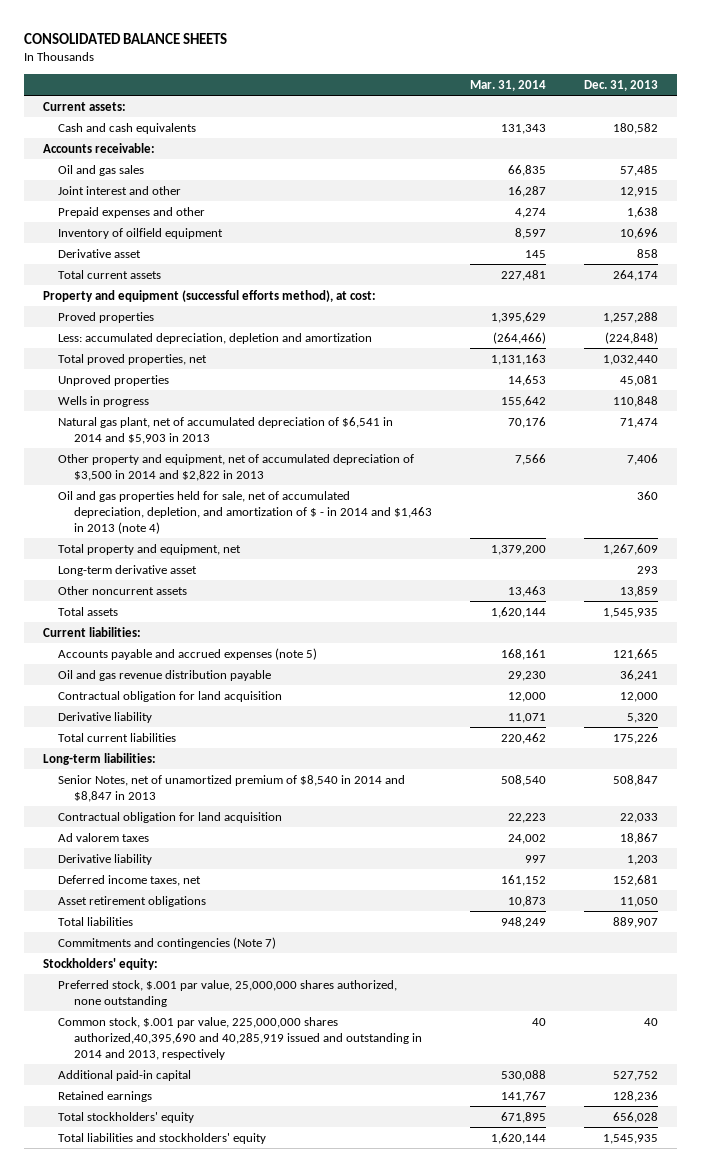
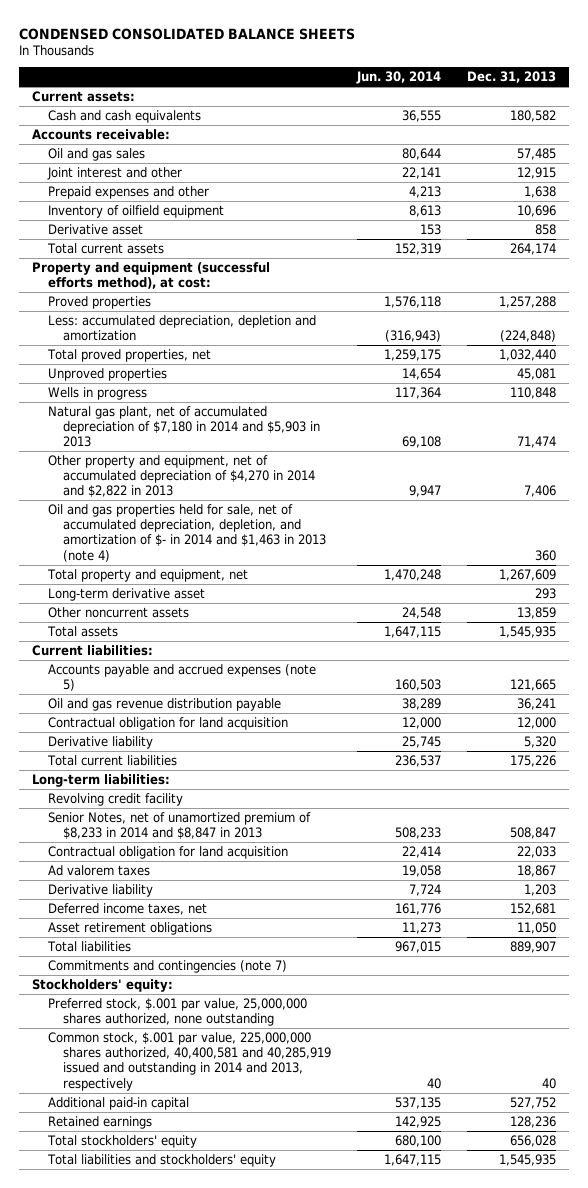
- CONSOLIDATED BALANCE SHEETS
+ CONDENSED CONSOLIDATED BALANCE SHEETS
- | Mar. 31, 2014 | Dec. 31, 2013
+ | Jun. 30, 2014 | Dec. 31, 2013
- Natural gas plant, net of accumulated depreciation of $6,541 in 2014 and $5,903 in 2013 | 70,176 | 71,474
- Other property and equipment, net of accumulated depreciation of $3,500 in 2014 and $2,822 in 2013 | 7,566 | 7,406
- Oil and gas properties held for sale, net of accumulated depreciation, depletion, and amortization of $ - in 2014 and $1,463 in 2013 (note 4) | | 360
+ Natural gas plant, net of accumulated depreciation of $7,180 in 2014 and $5,903 in 2013 | 69,108 | 71,474
+ Other property and equipment, net of accumulated depreciation of $4,270 in 2014 and $2,822 in 2013 | 9,947 | 7,406
+ Oil and gas properties held for sale, net of accumulated depreciation, depletion, and amortization of $- in 2014 and $1,463 in 2013 (note 4) | | 360
- Senior Notes, net of unamortized premium of $8,540 in 2014 and $8,847 in 2013 | 508,540 | 508,847
+ Revolving credit facility
+ Senior Notes, net of unamortized premium of $8,233 in 2014 and $8,847 in 2013 | 508,233 | 508,847
- Commitments and contingencies (Note 7)
+ Commitments and contingencies (note 7)
- Common stock, $.001 par value, 225,000,000 shares authorized,40,395,690 and 40,285,919 issued and outstanding in 2014 and 2013, respectively | 40 | 40
+ Common stock, $.001 par value, 225,000,000 shares authorized, 40,400,581 and 40,285,919 issued and outstanding in 2014 and 2013, respectively | 40 | 40

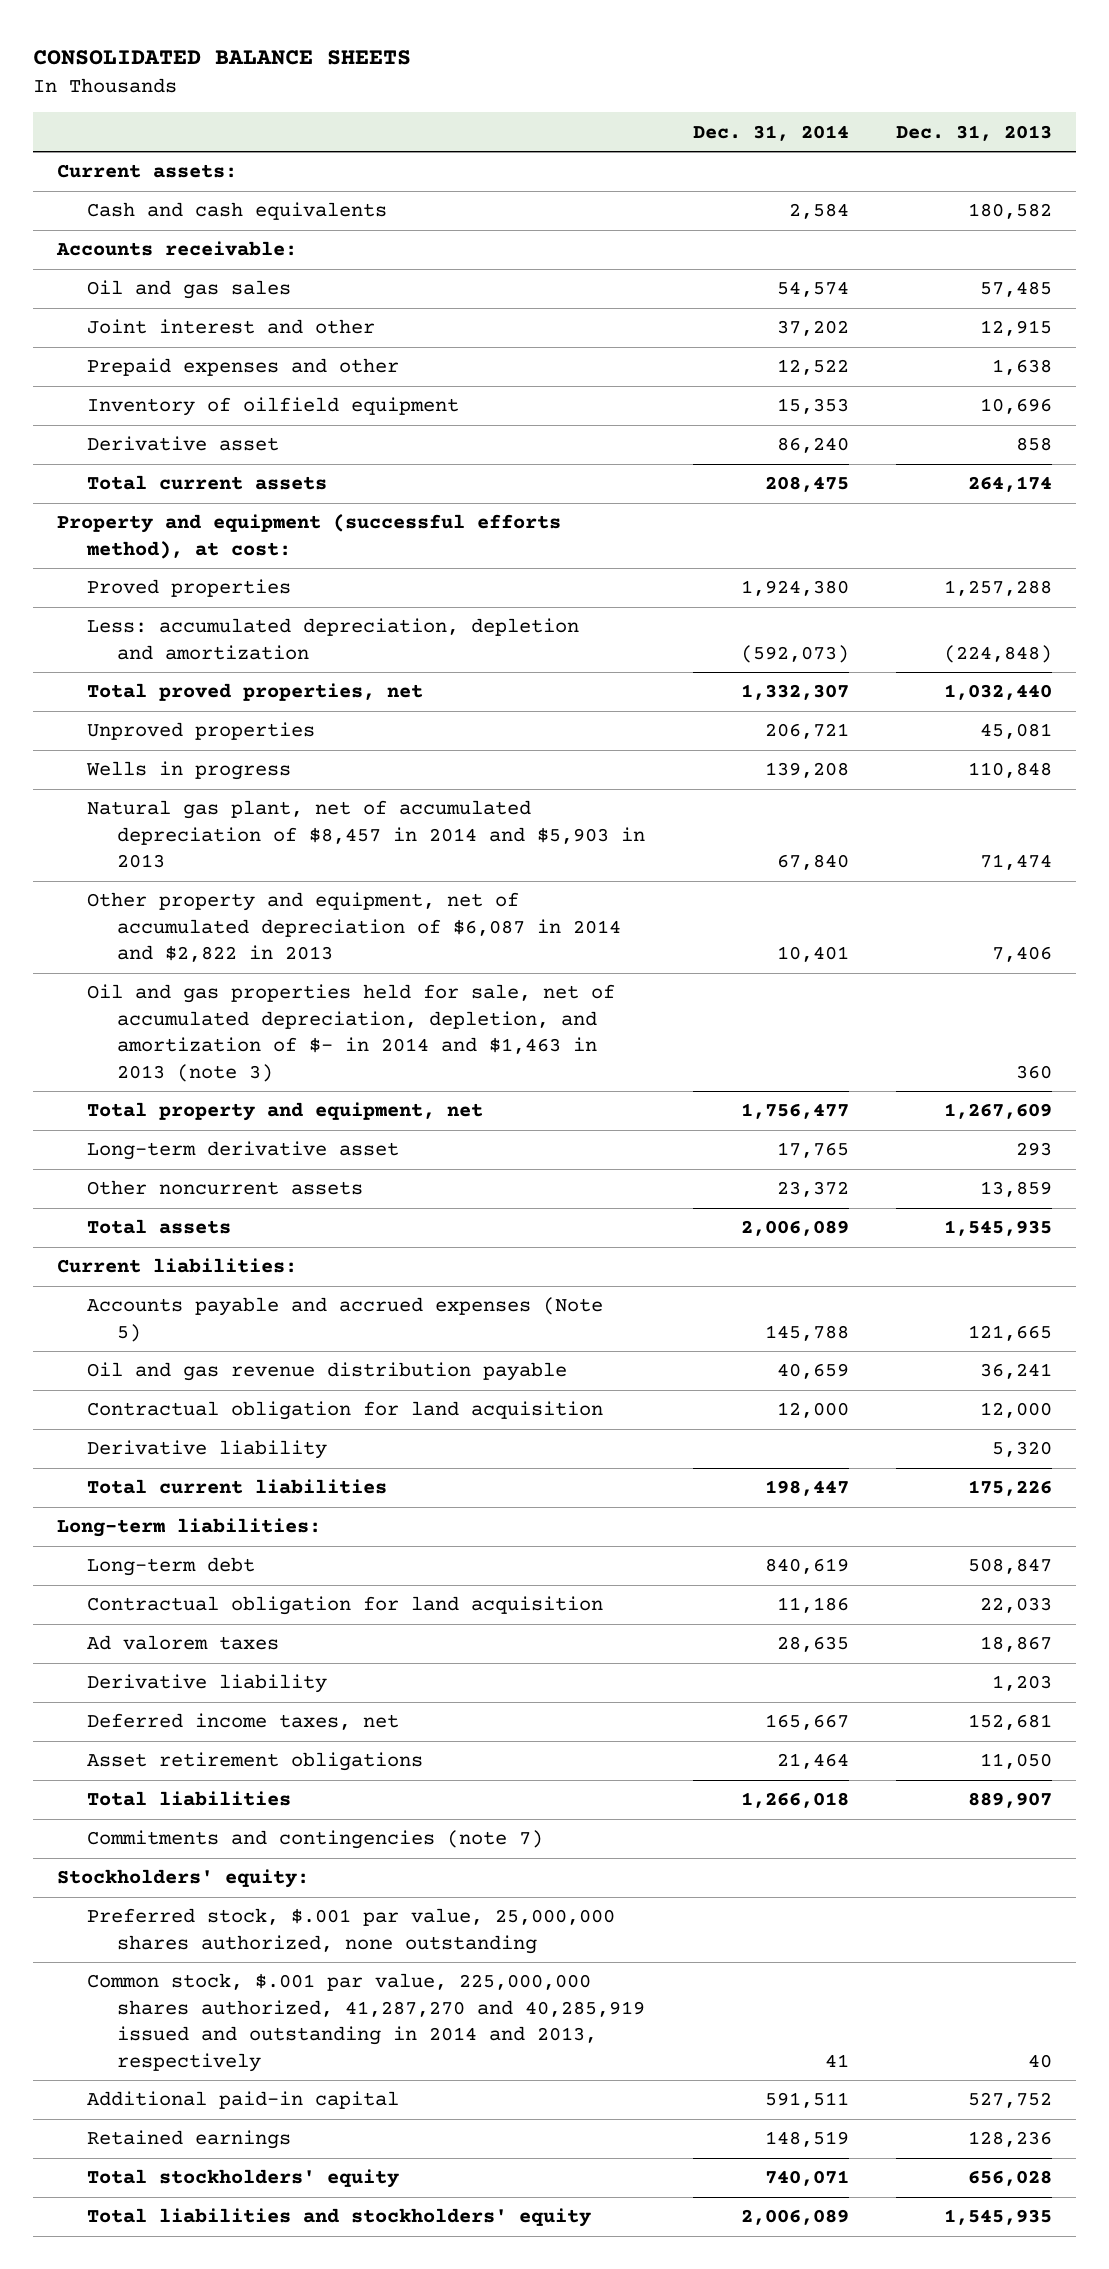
- CONDENSED CONSOLIDATED BALANCE SHEETS
+ CONSOLIDATED BALANCE SHEETS
- | Jun. 30, 2014 | Dec. 31, 2013
+ | Dec. 31, 2014 | Dec. 31, 2013
- Natural gas plant, net of accumulated depreciation of $7,180 in 2014 and $5,903 in 2013 | 69,108 | 71,474
- Other property and equipment, net of accumulated depreciation of $4,270 in 2014 and $2,822 in 2013 | 9,947 | 7,406
- Oil and gas properties held for sale, net of accumulated depreciation, depletion, and amortization of $- in 2014 and $1,463 in 2013 (note 4) | | 360
+ Natural gas plant, net of accumulated depreciation of $8,457 in 2014 and $5,903 in 2013 | 67,840 | 71,474
+ Other property and equipment, net of accumulated depreciation of $6,087 in 2014 and $2,822 in 2013 | 10,401 | 7,406
+ Oil and gas properties held for sale, net of accumulated depreciation, depletion, and amortization of $- in 2014 and $1,463 in 2013 (note 3) | | 360
- Accounts payable and accrued expenses (note 5) | 160,503 | 121,665
+ Accounts payable and accrued expenses (Note 5) | 145,788 | 121,665
- Revolving credit facility
- Senior Notes, net of unamortized premium of $8,233 in 2014 and $8,847 in 2013 | 508,233 | 508,847
+ Long-term debt | 840,619 | 508,847
- Common stock, $.001 par value, 225,000,000 shares authorized, 40,400,581 and 40,285,919 issued and outstanding in 2014 and 2013, respectively | 40 | 40
+ Common stock, $.001 par value, 225,000,000 shares authorized, 41,287,270 and 40,285,919 issued and outstanding in 2014 and 2013, respectively | 41 | 40

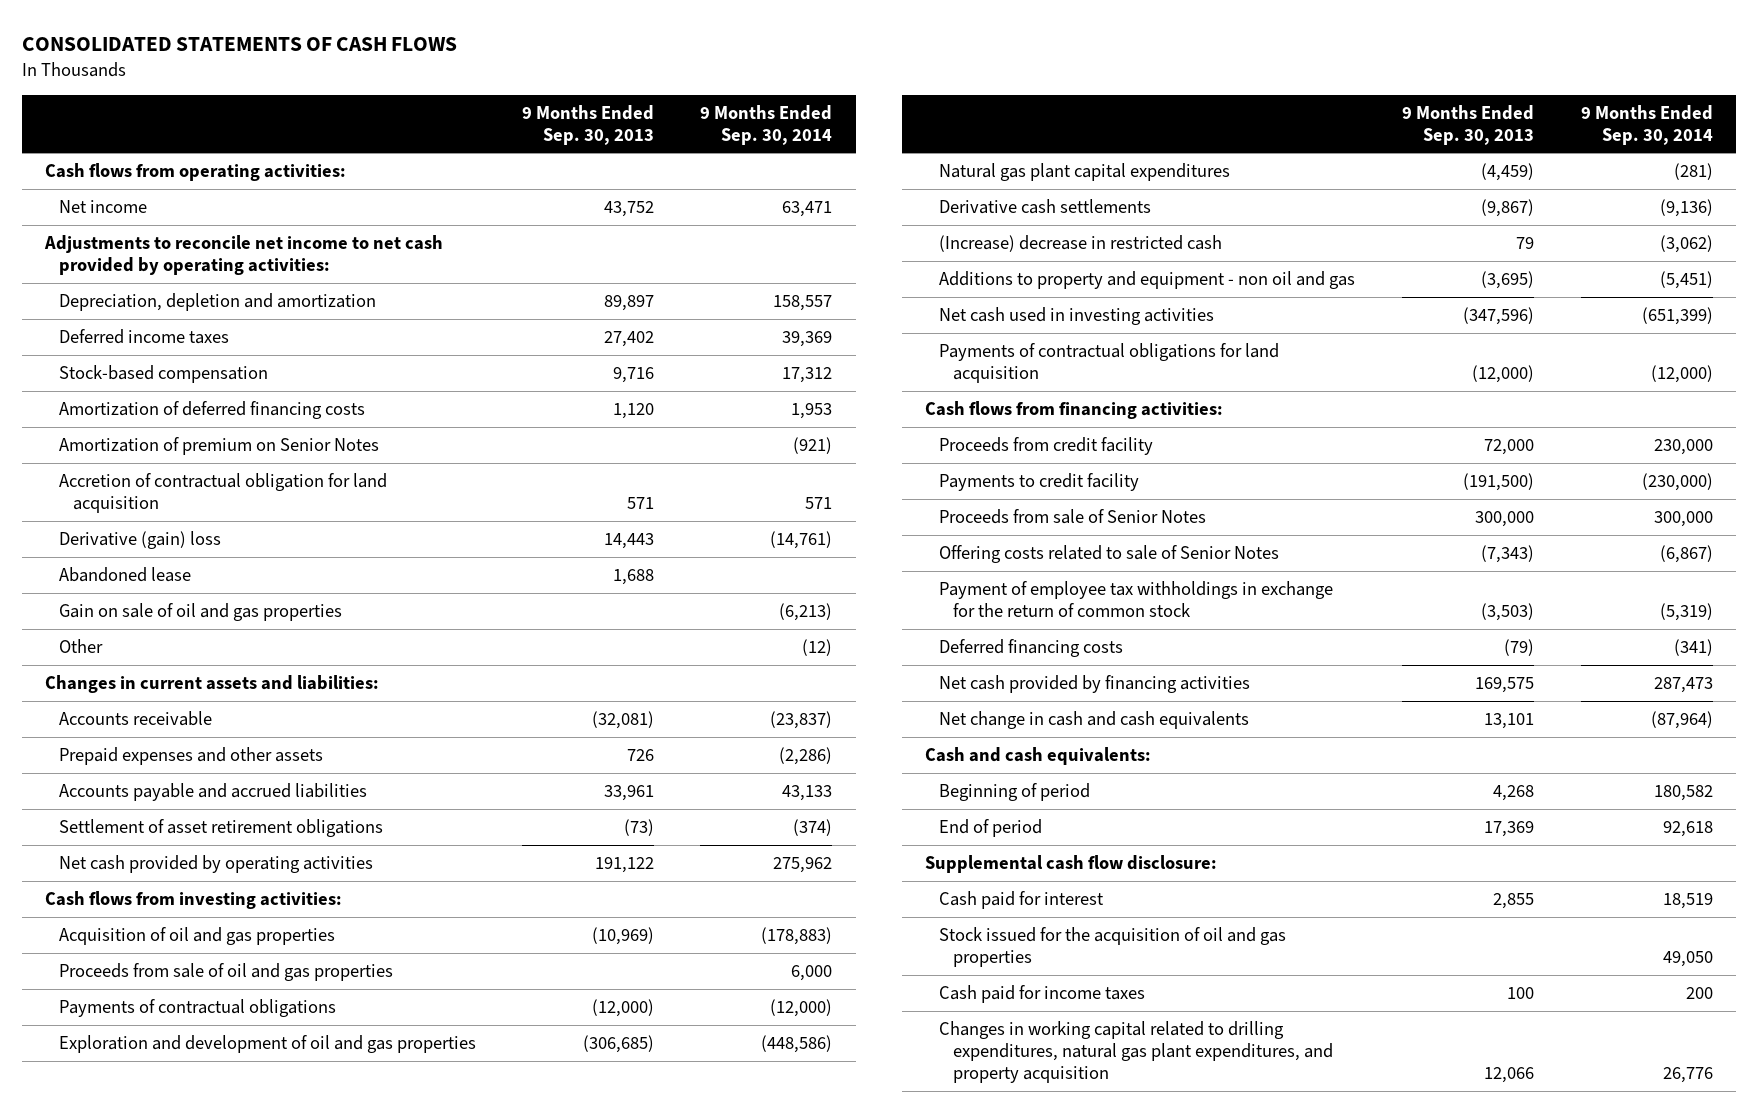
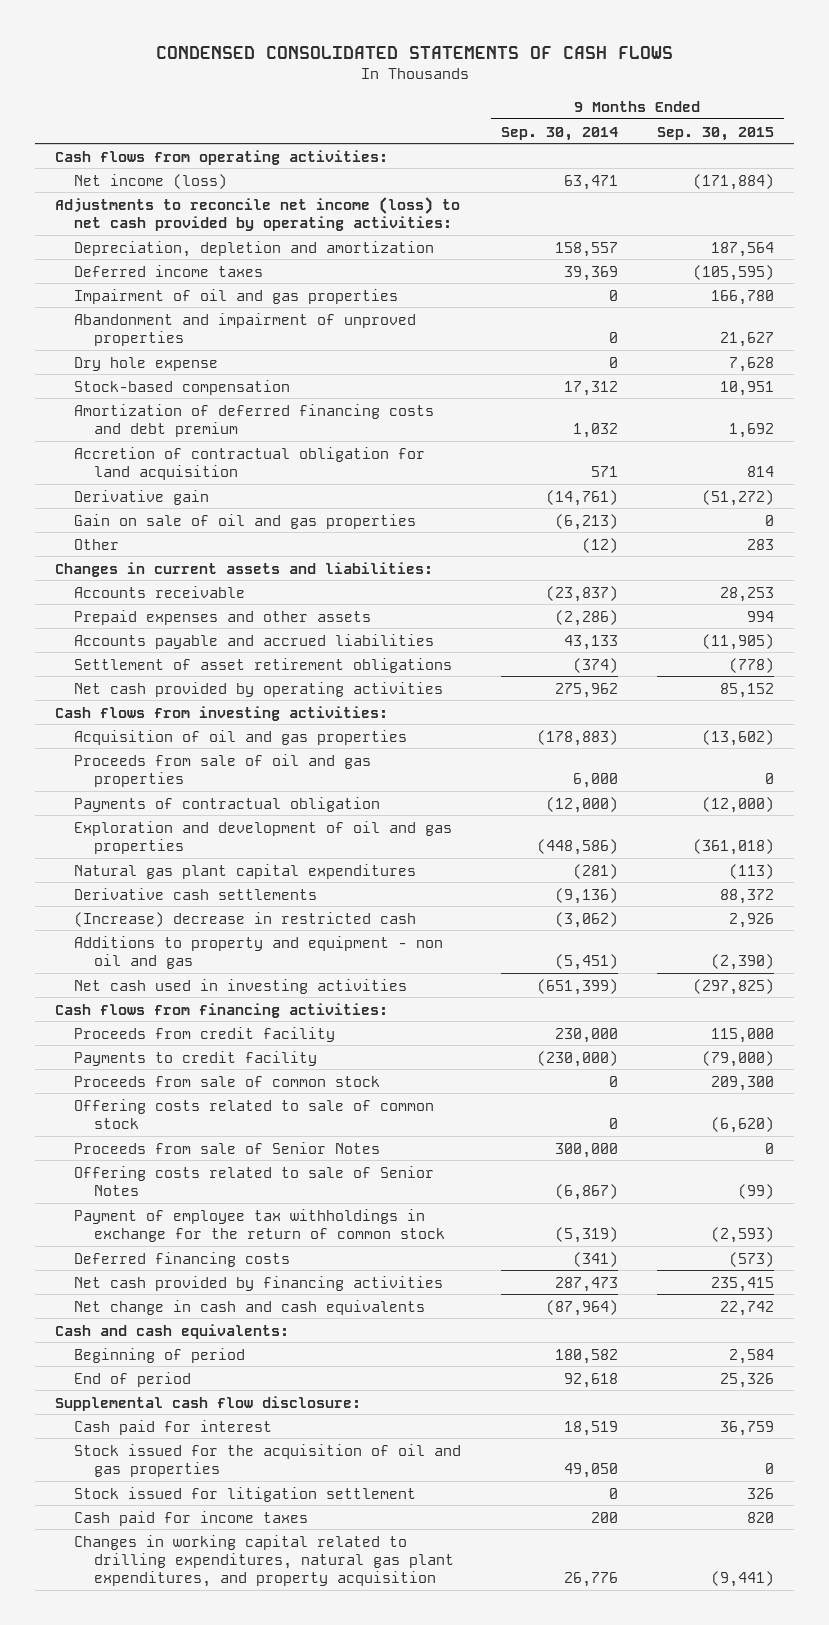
- CONSOLIDATED STATEMENTS OF CASH FLOWS
+ CONDENSED CONSOLIDATED STATEMENTS OF CASH FLOWS
- | 9 Months Ended Sep. 30, 2013 | 9 Months Ended Sep. 30, 2014
+ | 9 Months Ended Sep. 30, 2014 | 9 Months Ended Sep. 30, 2015
- Net income | 43,752 | 63,471
- Adjustments to reconcile net income to net cash provided by operating activities:
+ Net income (loss) | 63,471 | (171,884)
+ Adjustments to reconcile net income (loss) to net cash provided by operating activities:
+ Impairment of oil and gas properties | 0 | 166,780
+ Abandonment and impairment of unproved properties | 0 | 21,627
+ Dry hole expense | 0 | 7,628
- Amortization of deferred financing costs | 1,120 | 1,953
- Amortization of premium on Senior Notes | | (921)
+ Amortization of deferred financing costs and debt premium | 1,032 | 1,692
- Derivative (gain) loss | 14,443 | (14,761)
- Abandoned lease | 1,688 |
+ Derivative gain | (14,761) | (51,272)
- Payments of contractual obligations | (12,000) | (12,000)
+ Payments of contractual obligation | (12,000) | (12,000)
- Payments of contractual obligations for land acquisition | (12,000) | (12,000)
+ Proceeds from sale of common stock | 0 | 209,300
+ Offering costs related to sale of common stock | 0 | (6,620)
+ Stock issued for litigation settlement | 0 | 326

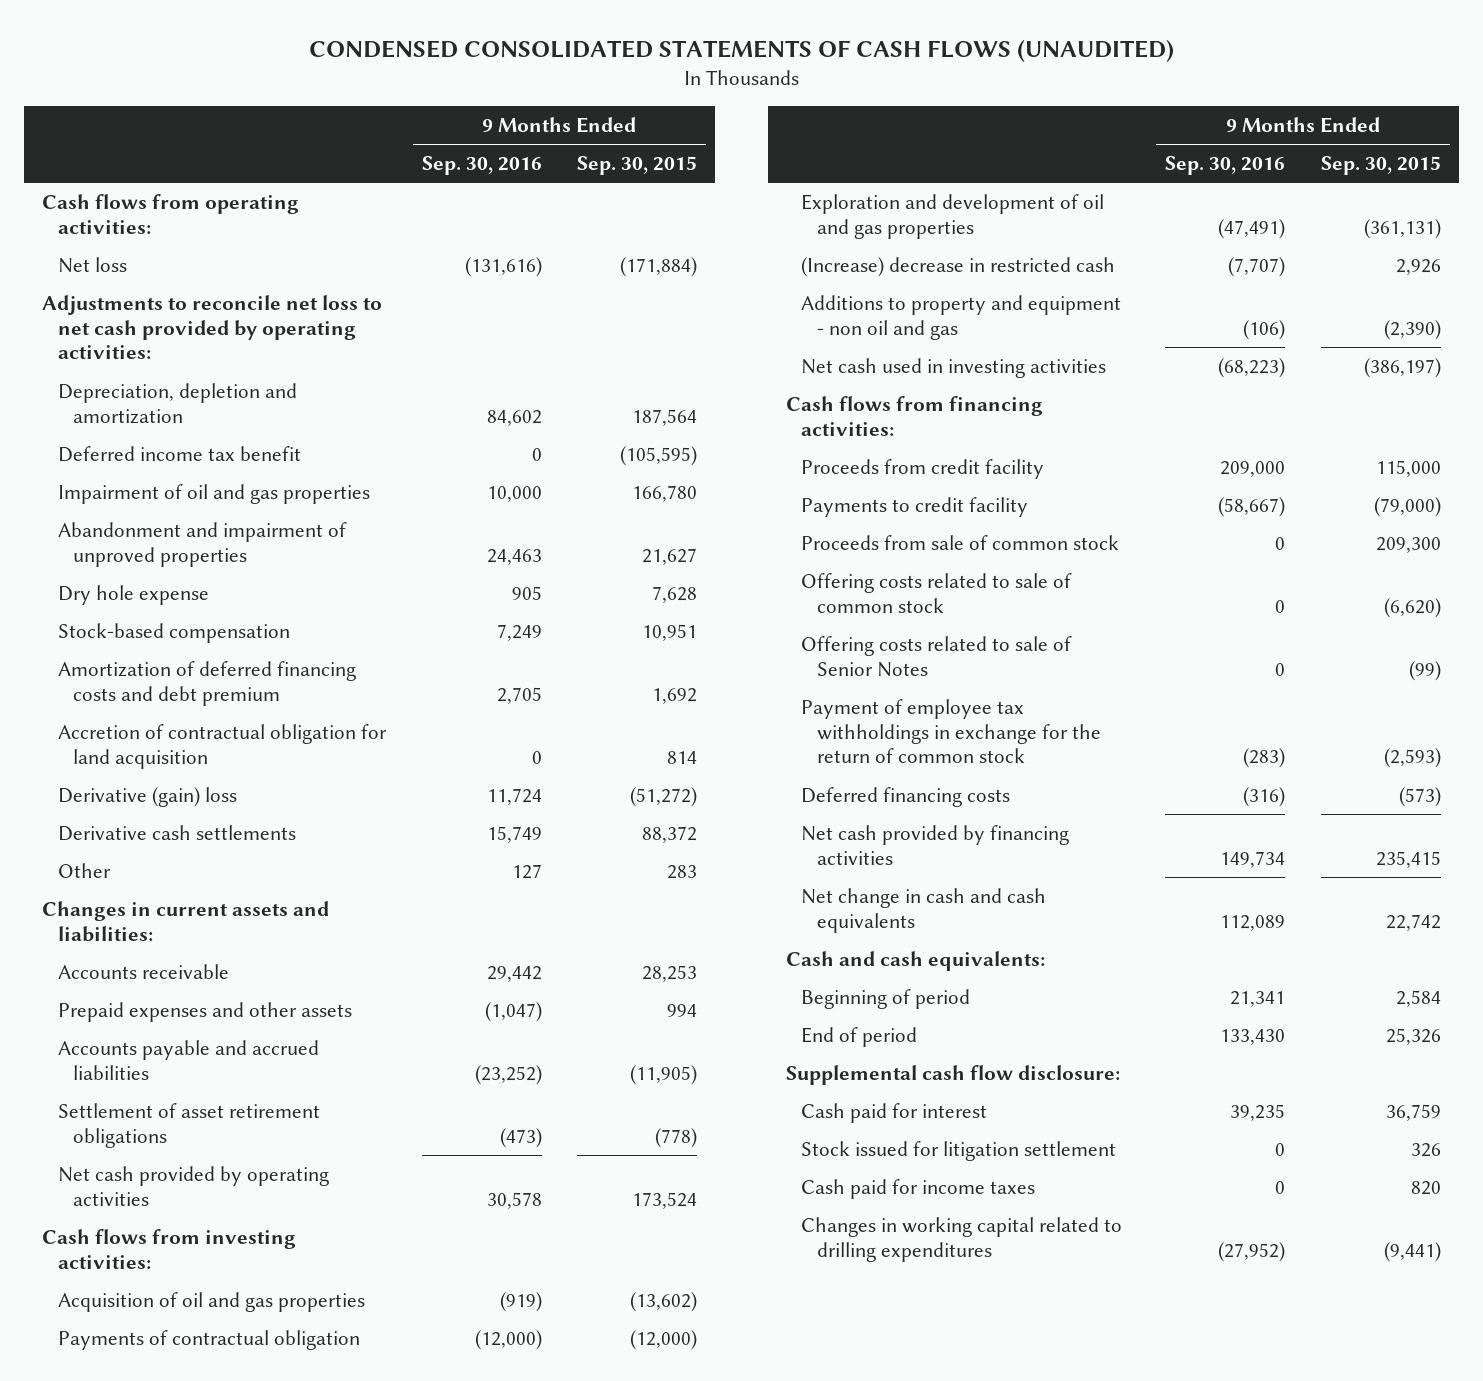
- CONDENSED CONSOLIDATED STATEMENTS OF CASH FLOWS
+ CONDENSED CONSOLIDATED STATEMENTS OF CASH FLOWS (UNAUDITED)
- | 9 Months Ended Sep. 30, 2014 | 9 Months Ended Sep. 30, 2015
+ | 9 Months Ended Sep. 30, 2016 | 9 Months Ended Sep. 30, 2015
- Net income (loss) | 63,471 | (171,884)
- Adjustments to reconcile net income (loss) to net cash provided by operating activities:
+ Net loss | (131,616) | (171,884)
+ Adjustments to reconcile net loss to net cash provided by operating activities:
- Deferred income taxes | 39,369 | (105,595)
+ Deferred income tax benefit | 0 | (105,595)
- Derivative gain | (14,761) | (51,272)
- Gain on sale of oil and gas properties | (6,213) | 0
+ Derivative (gain) loss | 11,724 | (51,272)
moved up: Derivative cash settlements | 15,749 | 88,372
- Net cash provided by operating activities | 275,962 | 85,152
+ Net cash provided by operating activities | 30,578 | 173,524
- Proceeds from sale of oil and gas properties | 6,000 | 0
- Exploration and development of oil and gas properties | (448,586) | (361,018)
- Natural gas plant capital expenditures | (281) | (113)
+ Exploration and development of oil and gas properties | (47,491) | (361,131)
- Net cash used in investing activities | (651,399) | (297,825)
+ Net cash used in investing activities | (68,223) | (386,197)
- Proceeds from sale of Senior Notes | 300,000 | 0
- Stock issued for the acquisition of oil and gas properties | 49,050 | 0
- Changes in working capital related to drilling expenditures, natural gas plant expenditures, and property acquisition | 26,776 | (9,441)
+ Changes in working capital related to drilling expenditures | (27,952) | (9,441)

